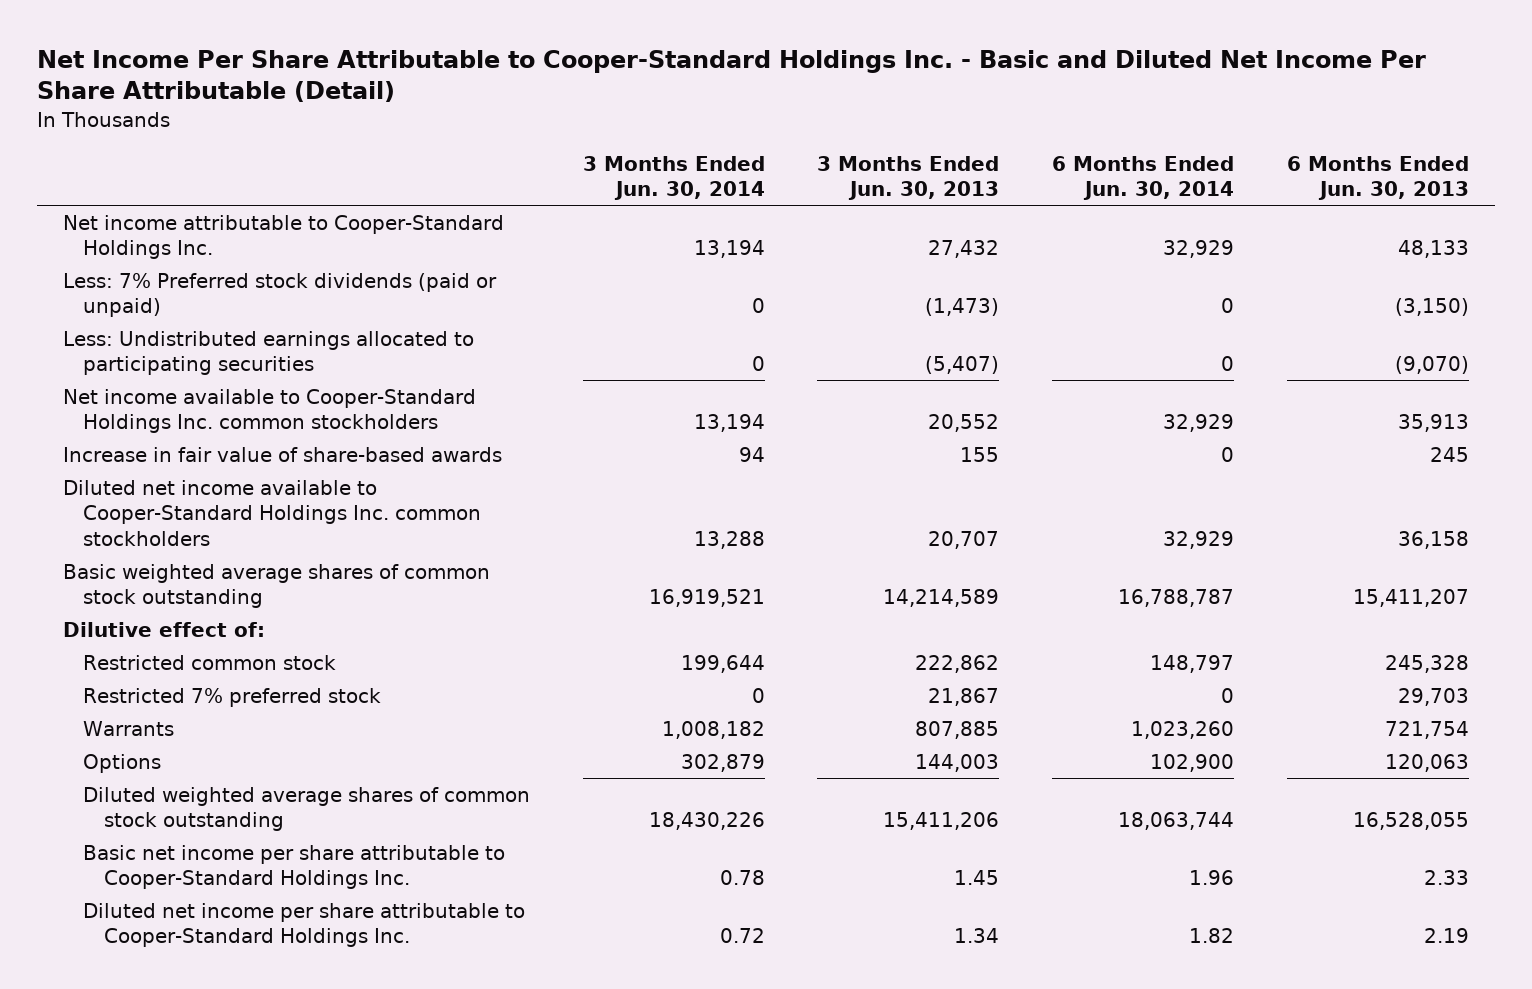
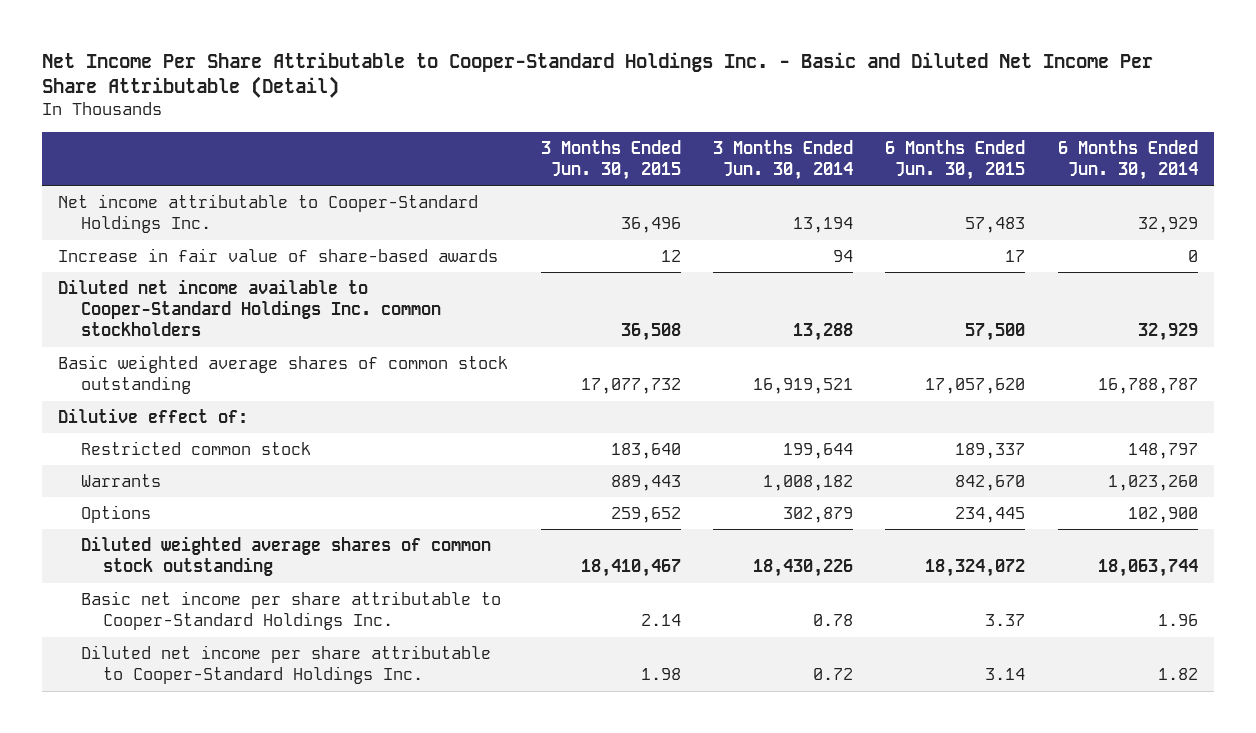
- | 3 Months Ended Jun. 30, 2014 | 3 Months Ended Jun. 30, 2013 | 6 Months Ended Jun. 30, 2014 | 6 Months Ended Jun. 30, 2013
+ | 3 Months Ended Jun. 30, 2015 | 3 Months Ended Jun. 30, 2014 | 6 Months Ended Jun. 30, 2015 | 6 Months Ended Jun. 30, 2014
- Less: 7% Preferred stock dividends (paid or unpaid) | 0 | (1,473) | 0 | (3,150)
- Less: Undistributed earnings allocated to participating securities | 0 | (5,407) | 0 | (9,070)
- Net income available to Cooper-Standard Holdings Inc. common stockholders | 13,194 | 20,552 | 32,929 | 35,913
- Restricted 7% preferred stock | 0 | 21,867 | 0 | 29,703

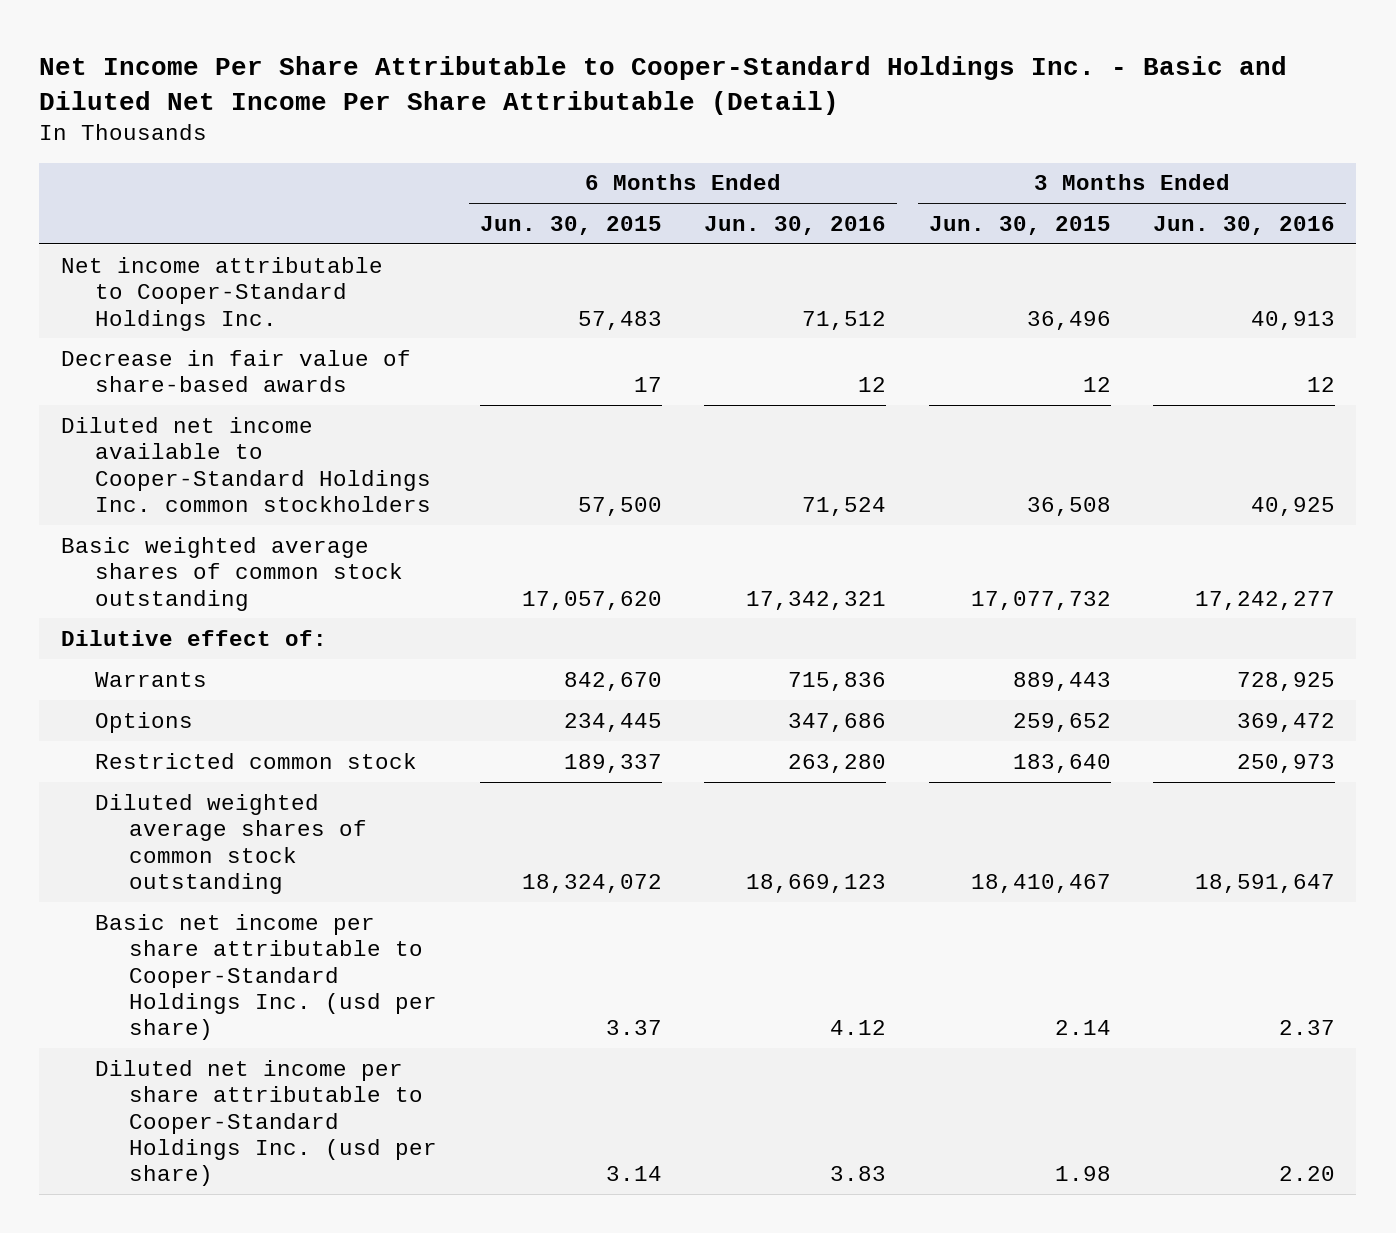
- | 3 Months Ended Jun. 30, 2015 | 3 Months Ended Jun. 30, 2014 | 6 Months Ended Jun. 30, 2015 | 6 Months Ended Jun. 30, 2014
+ | 6 Months Ended Jun. 30, 2015 | 6 Months Ended Jun. 30, 2016 | 3 Months Ended Jun. 30, 2015 | 3 Months Ended Jun. 30, 2016
- Increase in fair value of share-based awards | 12 | 94 | 17 | 0
+ Decrease in fair value of share-based awards | 17 | 12 | 12 | 12
moved down: Restricted common stock | 189,337 | 263,280 | 183,640 | 250,973
- Basic net income per share attributable to Cooper-Standard Holdings Inc. | 2.14 | 0.78 | 3.37 | 1.96
- Diluted net income per share attributable to Cooper-Standard Holdings Inc. | 1.98 | 0.72 | 3.14 | 1.82
+ Basic net income per share attributable to Cooper-Standard Holdings Inc. (usd per share) | 3.37 | 4.12 | 2.14 | 2.37
+ Diluted net income per share attributable to Cooper-Standard Holdings Inc. (usd per share) | 3.14 | 3.83 | 1.98 | 2.20

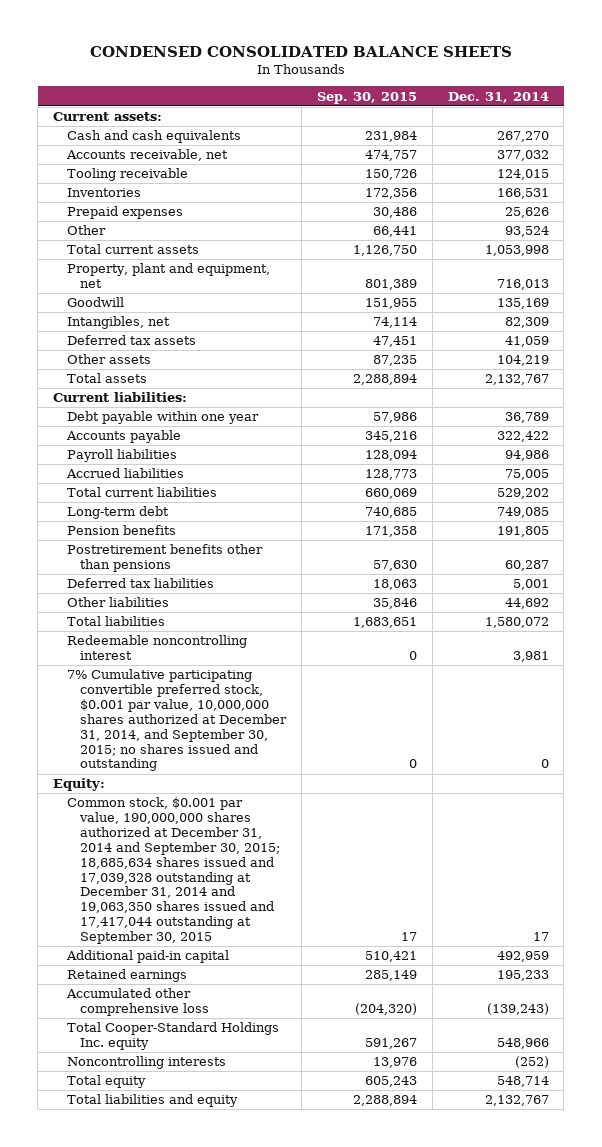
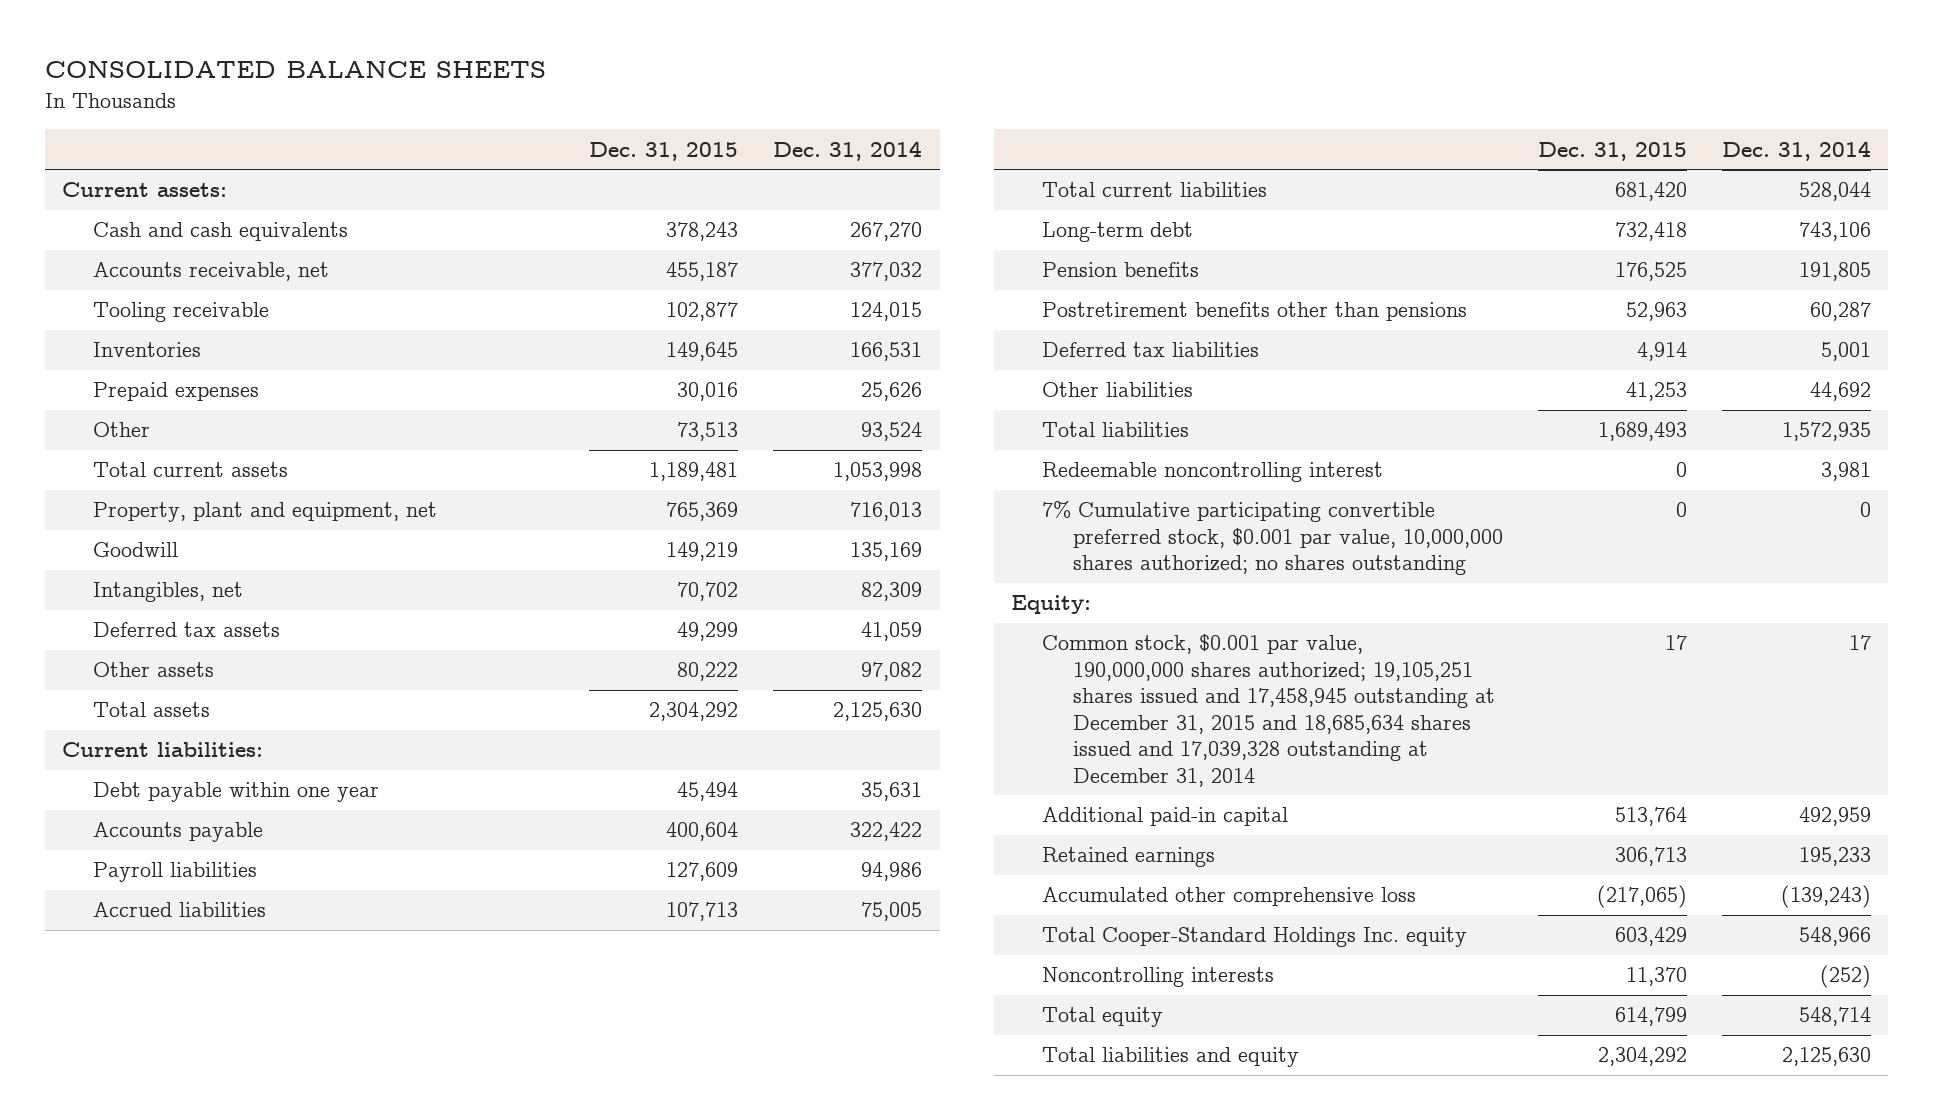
- CONDENSED CONSOLIDATED BALANCE SHEETS
+ CONSOLIDATED BALANCE SHEETS
- | Sep. 30, 2015 | Dec. 31, 2014
+ | Dec. 31, 2015 | Dec. 31, 2014
- Other assets | 87,235 | 104,219
- Total assets | 2,288,894 | 2,132,767
+ Other assets | 80,222 | 97,082
+ Total assets | 2,304,292 | 2,125,630
- Debt payable within one year | 57,986 | 36,789
+ Debt payable within one year | 45,494 | 35,631
- Total current liabilities | 660,069 | 529,202
- Long-term debt | 740,685 | 749,085
+ Total current liabilities | 681,420 | 528,044
+ Long-term debt | 732,418 | 743,106
- Total liabilities | 1,683,651 | 1,580,072
+ Total liabilities | 1,689,493 | 1,572,935
- 7% Cumulative participating convertible preferred stock, $0.001 par value, 10,000,000 shares authorized at December 31, 2014, and September 30, 2015; no shares issued and outstanding | 0 | 0
+ 7% Cumulative participating convertible preferred stock, $0.001 par value, 10,000,000 shares authorized; no shares outstanding | 0 | 0
- Common stock, $0.001 par value, 190,000,000 shares authorized at December 31, 2014 and September 30, 2015; 18,685,634 shares issued and 17,039,328 outstanding at December 31, 2014 and 19,063,350 shares issued and 17,417,044 outstanding at September 30, 2015 | 17 | 17
+ Common stock, $0.001 par value, 190,000,000 shares authorized; 19,105,251 shares issued and 17,458,945 outstanding at December 31, 2015 and 18,685,634 shares issued and 17,039,328 outstanding at December 31, 2014 | 17 | 17
- Total liabilities and equity | 2,288,894 | 2,132,767
+ Total liabilities and equity | 2,304,292 | 2,125,630

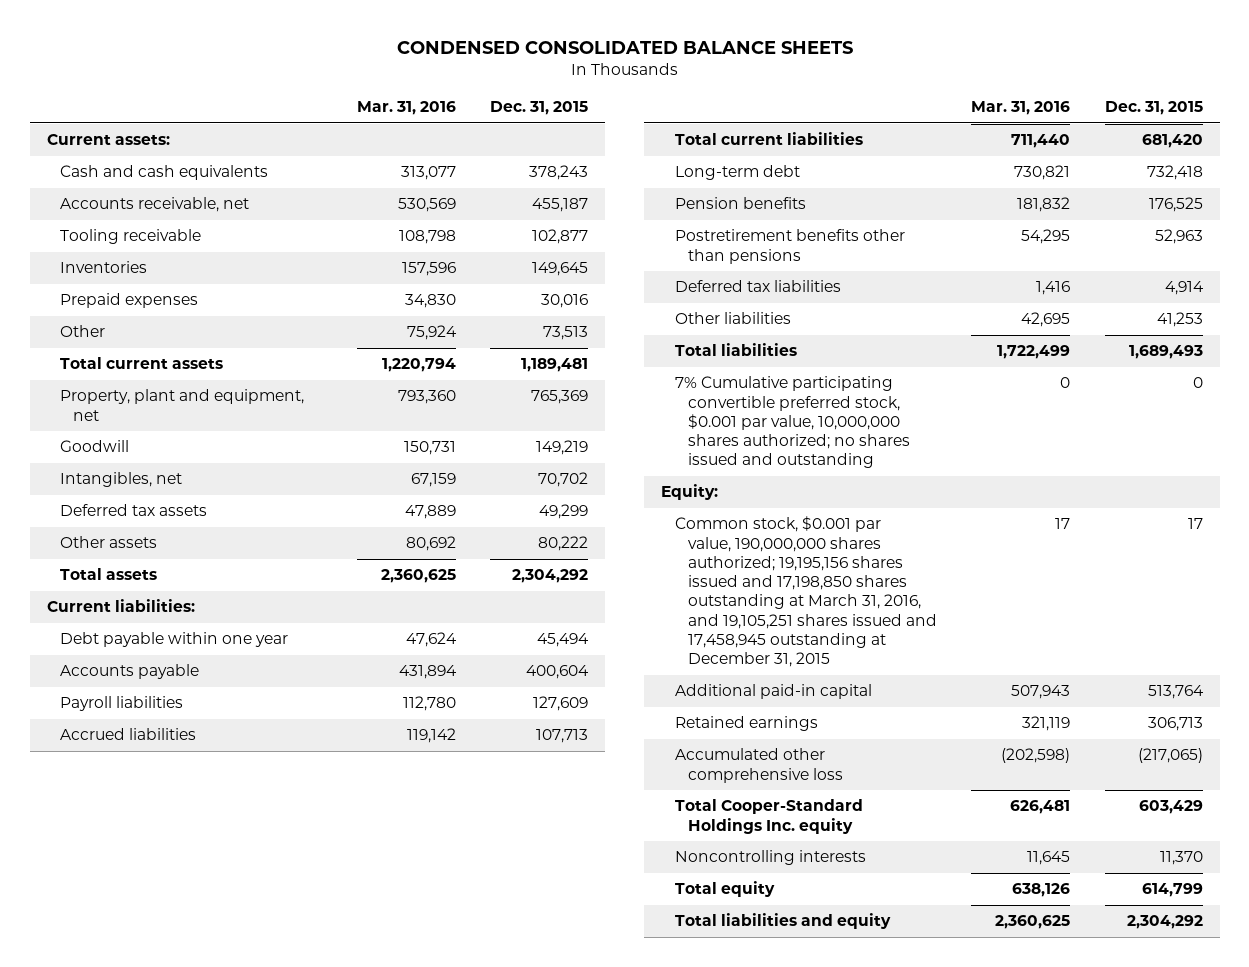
- CONSOLIDATED BALANCE SHEETS
+ CONDENSED CONSOLIDATED BALANCE SHEETS
- | Dec. 31, 2015 | Dec. 31, 2014
+ | Mar. 31, 2016 | Dec. 31, 2015
- Redeemable noncontrolling interest | 0 | 3,981
- 7% Cumulative participating convertible preferred stock, $0.001 par value, 10,000,000 shares authorized; no shares outstanding | 0 | 0
+ 7% Cumulative participating convertible preferred stock, $0.001 par value, 10,000,000 shares authorized; no shares issued and outstanding | 0 | 0
- Common stock, $0.001 par value, 190,000,000 shares authorized; 19,105,251 shares issued and 17,458,945 outstanding at December 31, 2015 and 18,685,634 shares issued and 17,039,328 outstanding at December 31, 2014 | 17 | 17
+ Common stock, $0.001 par value, 190,000,000 shares authorized; 19,195,156 shares issued and 17,198,850 shares outstanding at March 31, 2016, and 19,105,251 shares issued and 17,458,945 outstanding at December 31, 2015 | 17 | 17

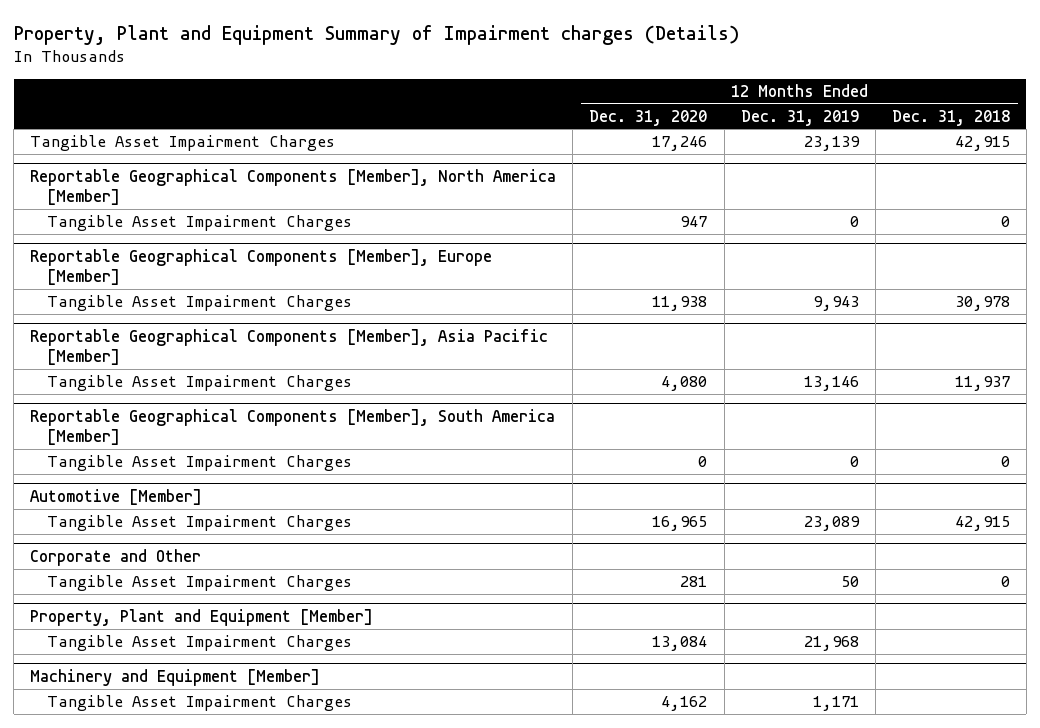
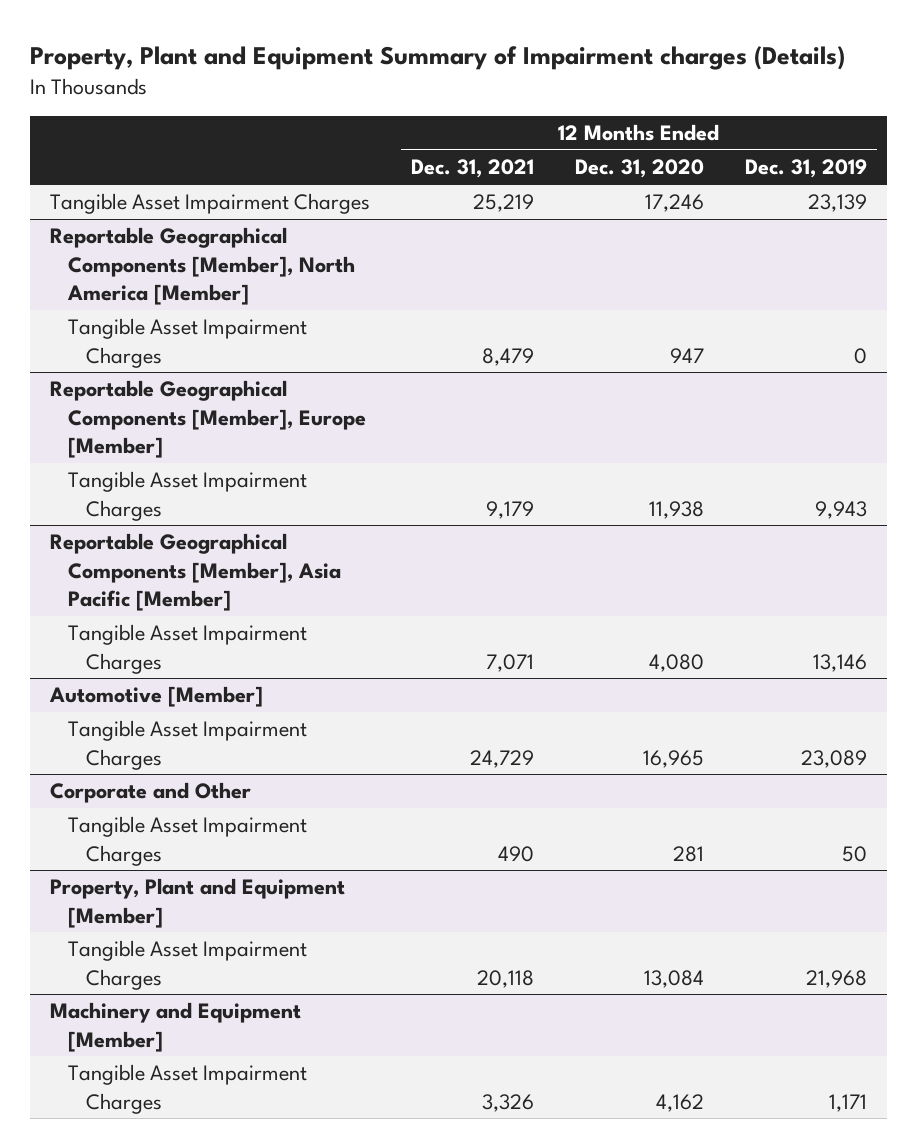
- | 12 Months Ended Dec. 31, 2020 | 12 Months Ended Dec. 31, 2019 | 12 Months Ended Dec. 31, 2018
+ | 12 Months Ended Dec. 31, 2021 | 12 Months Ended Dec. 31, 2020 | 12 Months Ended Dec. 31, 2019
- Reportable Geographical Components [Member], South America [Member]
- Tangible Asset Impairment Charges | 0 | 0 | 0

